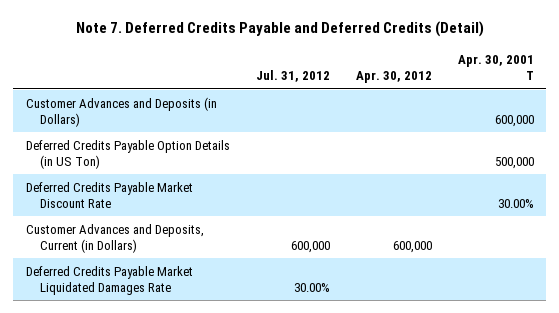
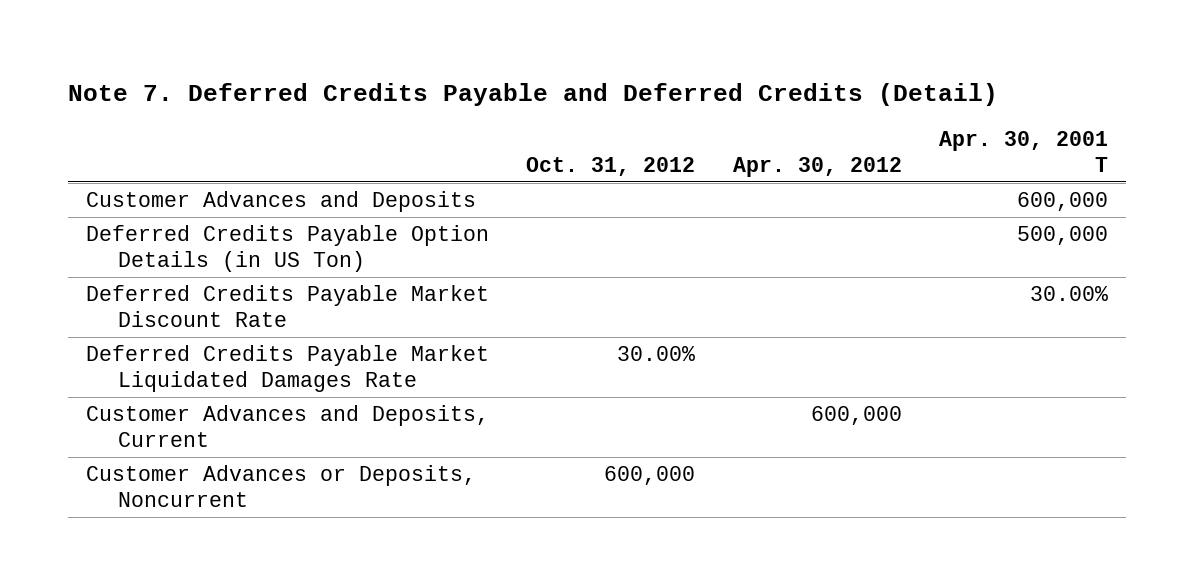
- | Jul. 31, 2012 | Apr. 30, 2012 | Apr. 30, 2001 T
+ | Oct. 31, 2012 | Apr. 30, 2012 | Apr. 30, 2001 T
- Customer Advances and Deposits (in Dollars) | | | 600,000
+ Customer Advances and Deposits | | | 600,000
- Customer Advances and Deposits, Current (in Dollars) | 600,000 | 600,000 |
+ Customer Advances and Deposits, Current | | 600,000 |
+ Customer Advances or Deposits, Noncurrent | 600,000 | |

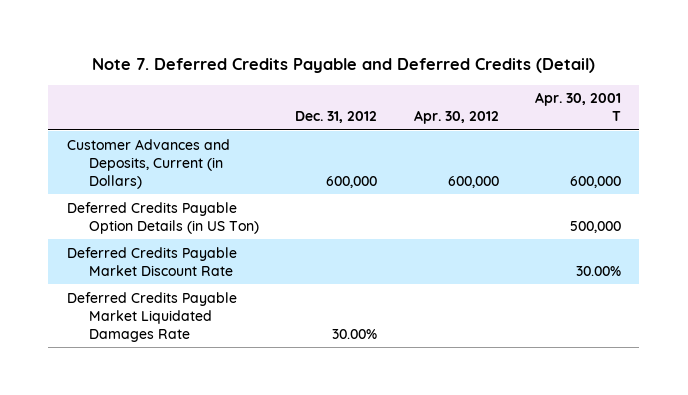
- | Oct. 31, 2012 | Apr. 30, 2012 | Apr. 30, 2001 T
+ | Dec. 31, 2012 | Apr. 30, 2012 | Apr. 30, 2001 T
- Customer Advances and Deposits | | | 600,000
+ Customer Advances and Deposits, Current (in Dollars) | 600,000 | 600,000 | 600,000
- Customer Advances and Deposits, Current | | 600,000 |
- Customer Advances or Deposits, Noncurrent | 600,000 | |

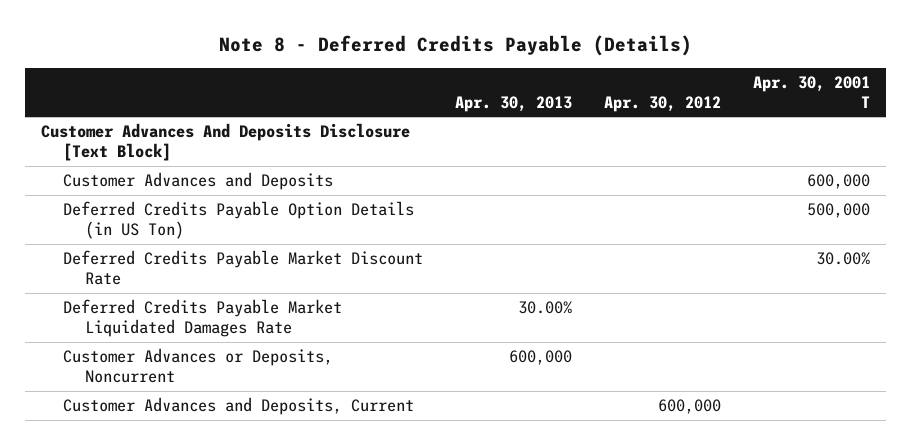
- Note 7. Deferred Credits Payable and Deferred Credits (Detail)
+ Note 8 - Deferred Credits Payable (Details)
- | Dec. 31, 2012 | Apr. 30, 2012 | Apr. 30, 2001 T
+ | Apr. 30, 2013 | Apr. 30, 2012 | Apr. 30, 2001 T
- Customer Advances and Deposits, Current (in Dollars) | 600,000 | 600,000 | 600,000
+ Customer Advances And Deposits Disclosure [Text Block]
+ Customer Advances and Deposits | | | 600,000
+ Customer Advances or Deposits, Noncurrent | 600,000 | |
+ Customer Advances and Deposits, Current | | 600,000 |

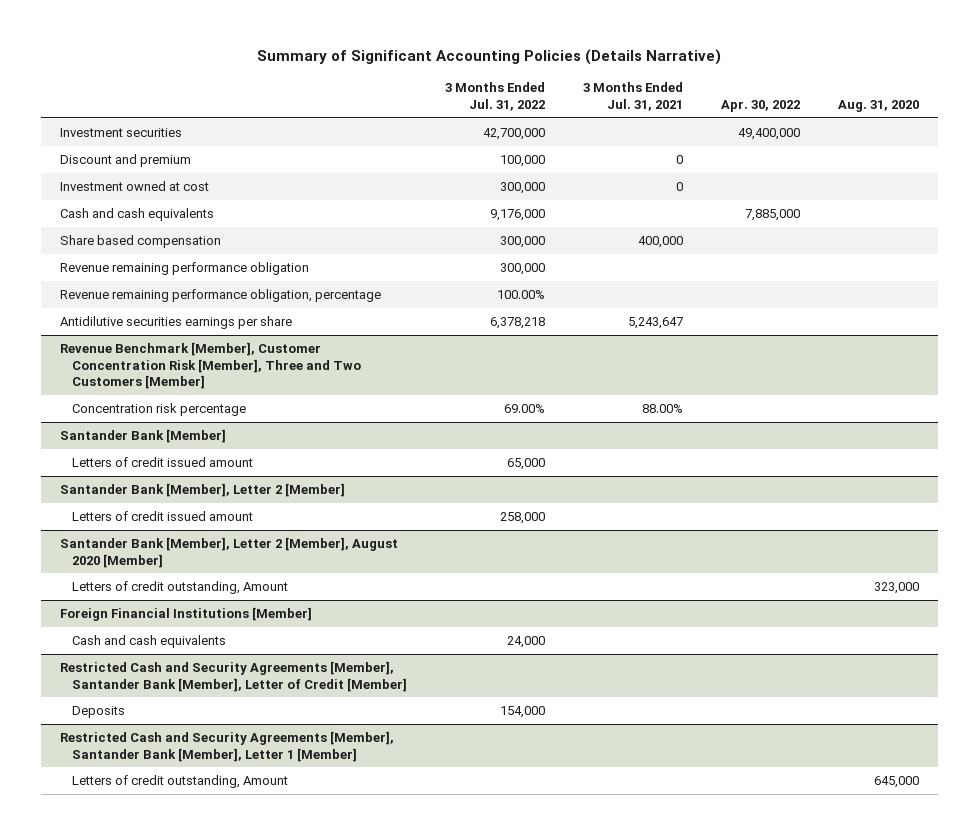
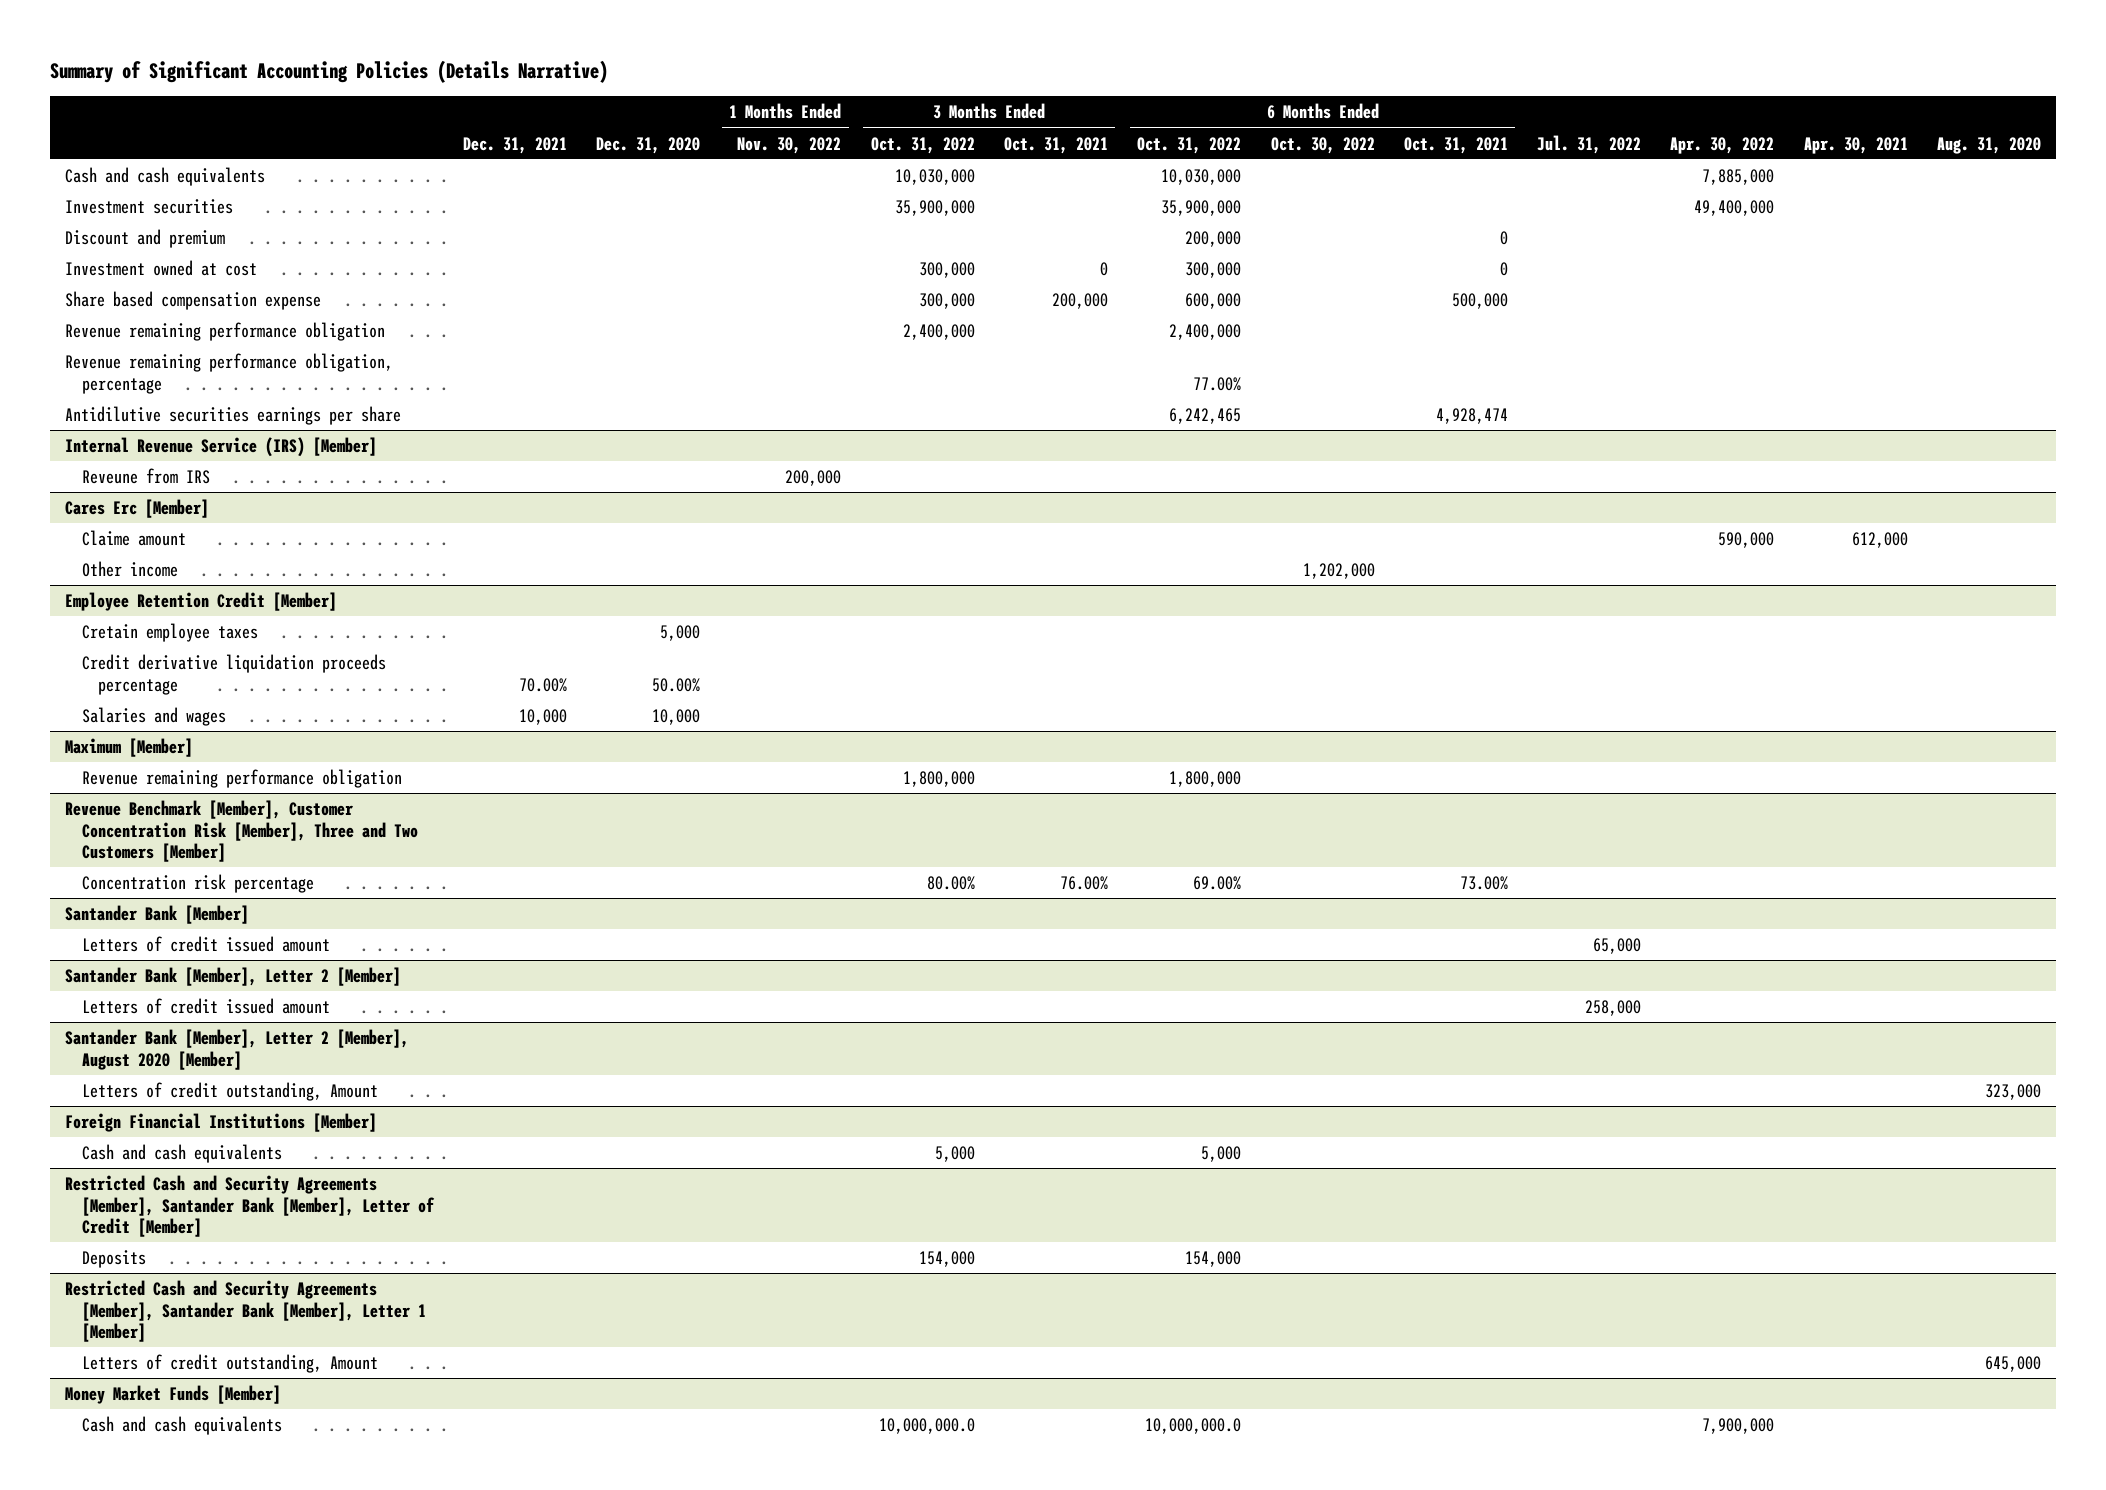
- | 3 Months Ended Jul. 31, 2022 | 3 Months Ended Jul. 31, 2021 | Apr. 30, 2022 | Aug. 31, 2020
+ | Dec. 31, 2021 | Dec. 31, 2020 | 1 Months Ended Nov. 30, 2022 | 3 Months Ended Oct. 31, 2022 | 3 Months Ended Oct. 31, 2021 | 6 Months Ended Oct. 31, 2022 | 6 Months Ended Oct. 30, 2022 | 6 Months Ended Oct. 31, 2021 | Jul. 31, 2022 | Apr. 30, 2022 | Apr. 30, 2021 | Aug. 31, 2020
moved up: Cash and cash equivalents | | | | 10,030,000 | | 10,030,000 | | | | 7,885,000 | |
- Share based compensation | 300,000 | 400,000 | |
+ Share based compensation expense | | | | 300,000 | 200,000 | 600,000 | | 500,000 | | | |
+ Internal Revenue Service (IRS) [Member]
+ Reveune from IRS | | | 200,000 | | | | | | | | |
+ Cares Erc [Member]
+ Claime amount | | | | | | | | | | 590,000 | 612,000 |
+ Other income | | | | | | | 1,202,000 | | | | |
+ Employee Retention Credit [Member]
+ Cretain employee taxes | | 5,000 | | | | | | | | | |
+ Credit derivative liquidation proceeds percentage | 70.00% | 50.00% | | | | | | | | | |
+ Salaries and wages | 10,000 | 10,000 | | | | | | | | | |
+ Maximum [Member]
+ Revenue remaining performance obligation | | | | 1,800,000 | | 1,800,000 | | | | | |
+ Money Market Funds [Member]
+ Cash and cash equivalents | | | | 10,000,000.0 | | 10,000,000.0 | | | | 7,900,000 | |

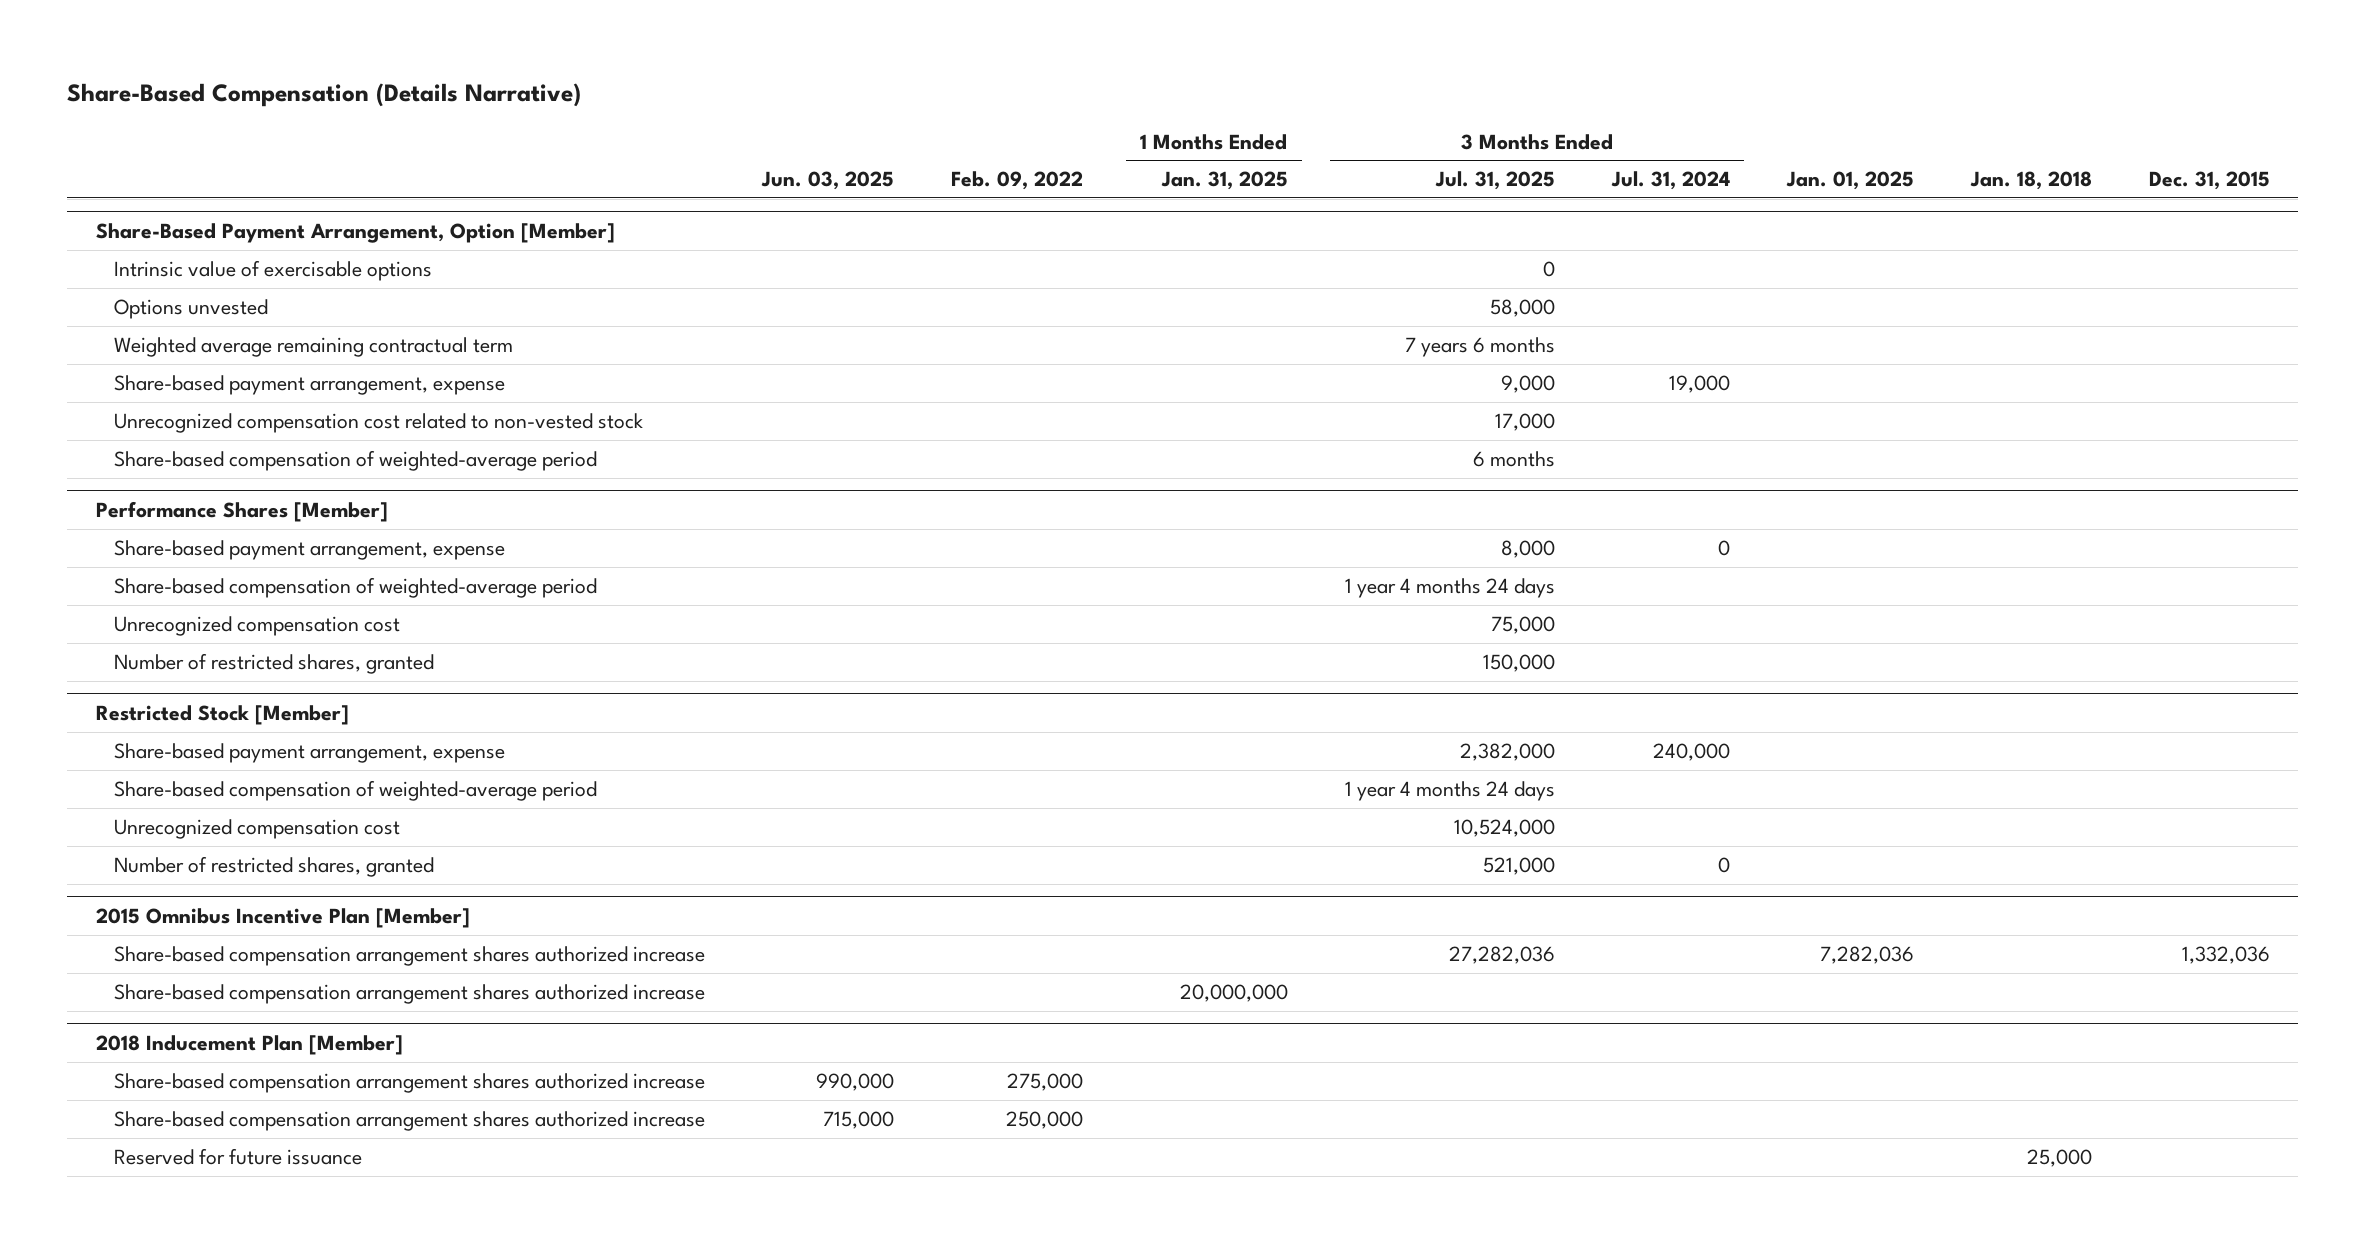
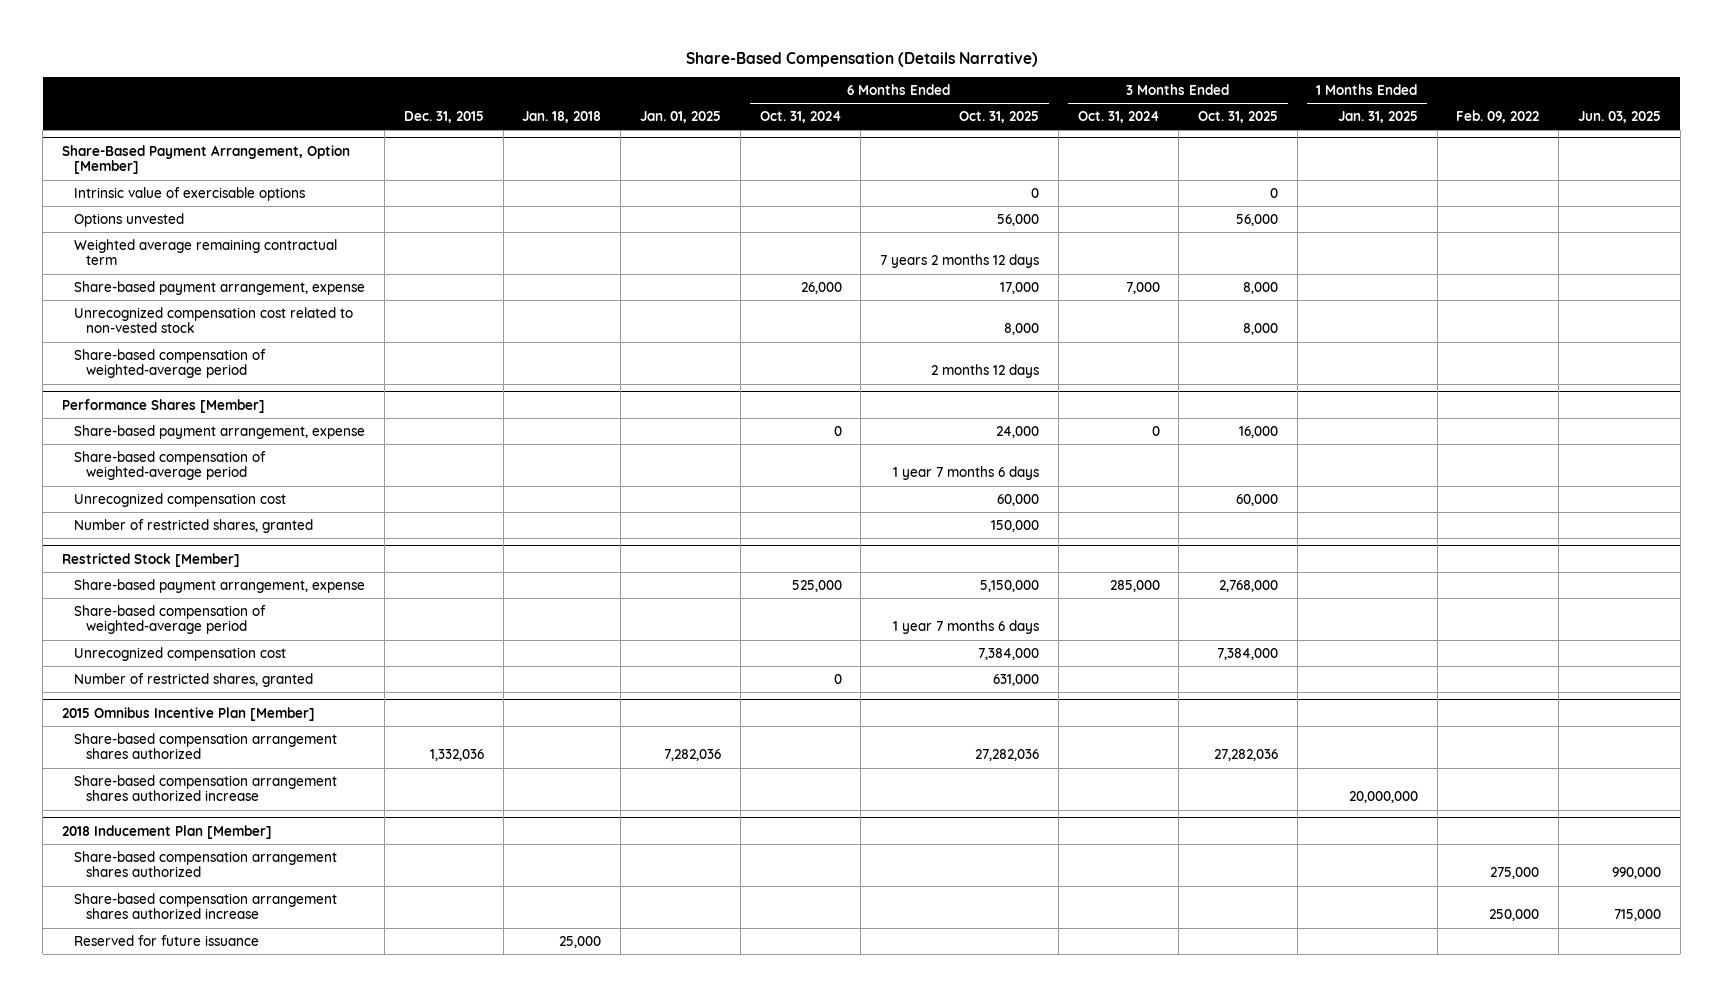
- | Jun. 03, 2025 | Feb. 09, 2022 | 1 Months Ended Jan. 31, 2025 | 3 Months Ended Jul. 31, 2025 | 3 Months Ended Jul. 31, 2024 | Jan. 01, 2025 | Jan. 18, 2018 | Dec. 31, 2015
+ | Dec. 31, 2015 | Jan. 18, 2018 | Jan. 01, 2025 | 6 Months Ended Oct. 31, 2024 | 6 Months Ended Oct. 31, 2025 | 3 Months Ended Oct. 31, 2024 | 3 Months Ended Oct. 31, 2025 | 1 Months Ended Jan. 31, 2025 | Feb. 09, 2022 | Jun. 03, 2025
@ 2015 Omnibus Incentive Plan [Member]
- Share-based compensation arrangement shares authorized increase | | | | 27,282,036 | | 7,282,036 | | 1,332,036
+ Share-based compensation arrangement shares authorized | 1,332,036 | | 7,282,036 | | 27,282,036 | | 27,282,036 | | |
@ 2018 Inducement Plan [Member]
- Share-based compensation arrangement shares authorized increase | 990,000 | 275,000 | | | | | |
+ Share-based compensation arrangement shares authorized | | | | | | | | | 275,000 | 990,000

